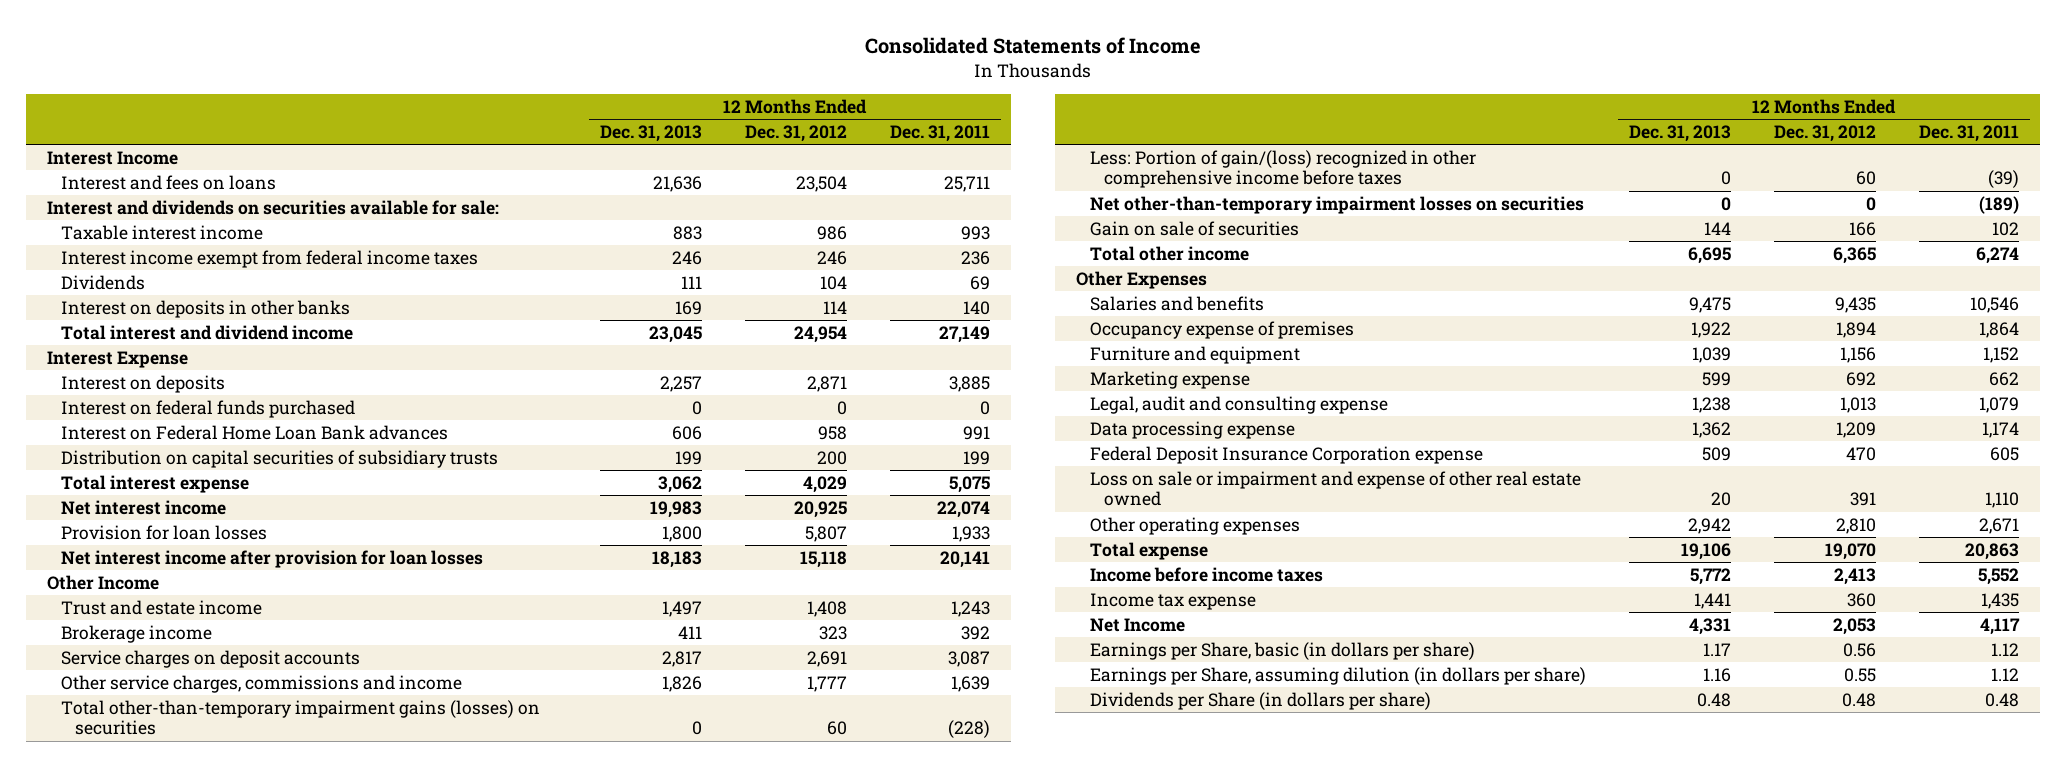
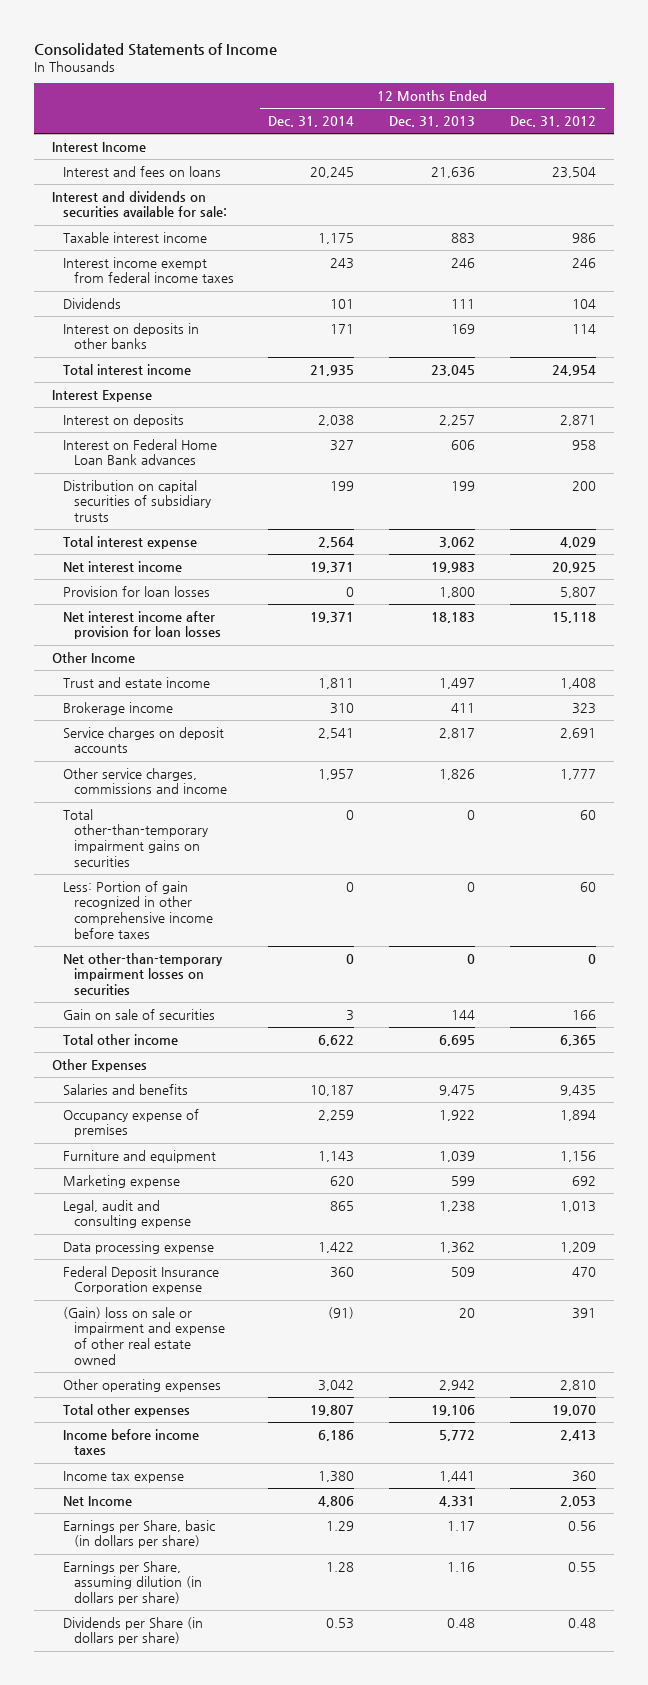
- | 12 Months Ended Dec. 31, 2013 | 12 Months Ended Dec. 31, 2012 | 12 Months Ended Dec. 31, 2011
+ | 12 Months Ended Dec. 31, 2014 | 12 Months Ended Dec. 31, 2013 | 12 Months Ended Dec. 31, 2012
- Total interest and dividend income | 23,045 | 24,954 | 27,149
+ Total interest income | 21,935 | 23,045 | 24,954
- Interest on federal funds purchased | 0 | 0 | 0
- Total other-than-temporary impairment gains (losses) on securities | 0 | 60 | (228)
- Less: Portion of gain/(loss) recognized in other comprehensive income before taxes | 0 | 60 | (39)
+ Total other-than-temporary impairment gains on securities | 0 | 0 | 60
+ Less: Portion of gain recognized in other comprehensive income before taxes | 0 | 0 | 60
- Loss on sale or impairment and expense of other real estate owned | 20 | 391 | 1,110
+ (Gain) loss on sale or impairment and expense of other real estate owned | (91) | 20 | 391
- Total expense | 19,106 | 19,070 | 20,863
+ Total other expenses | 19,807 | 19,106 | 19,070

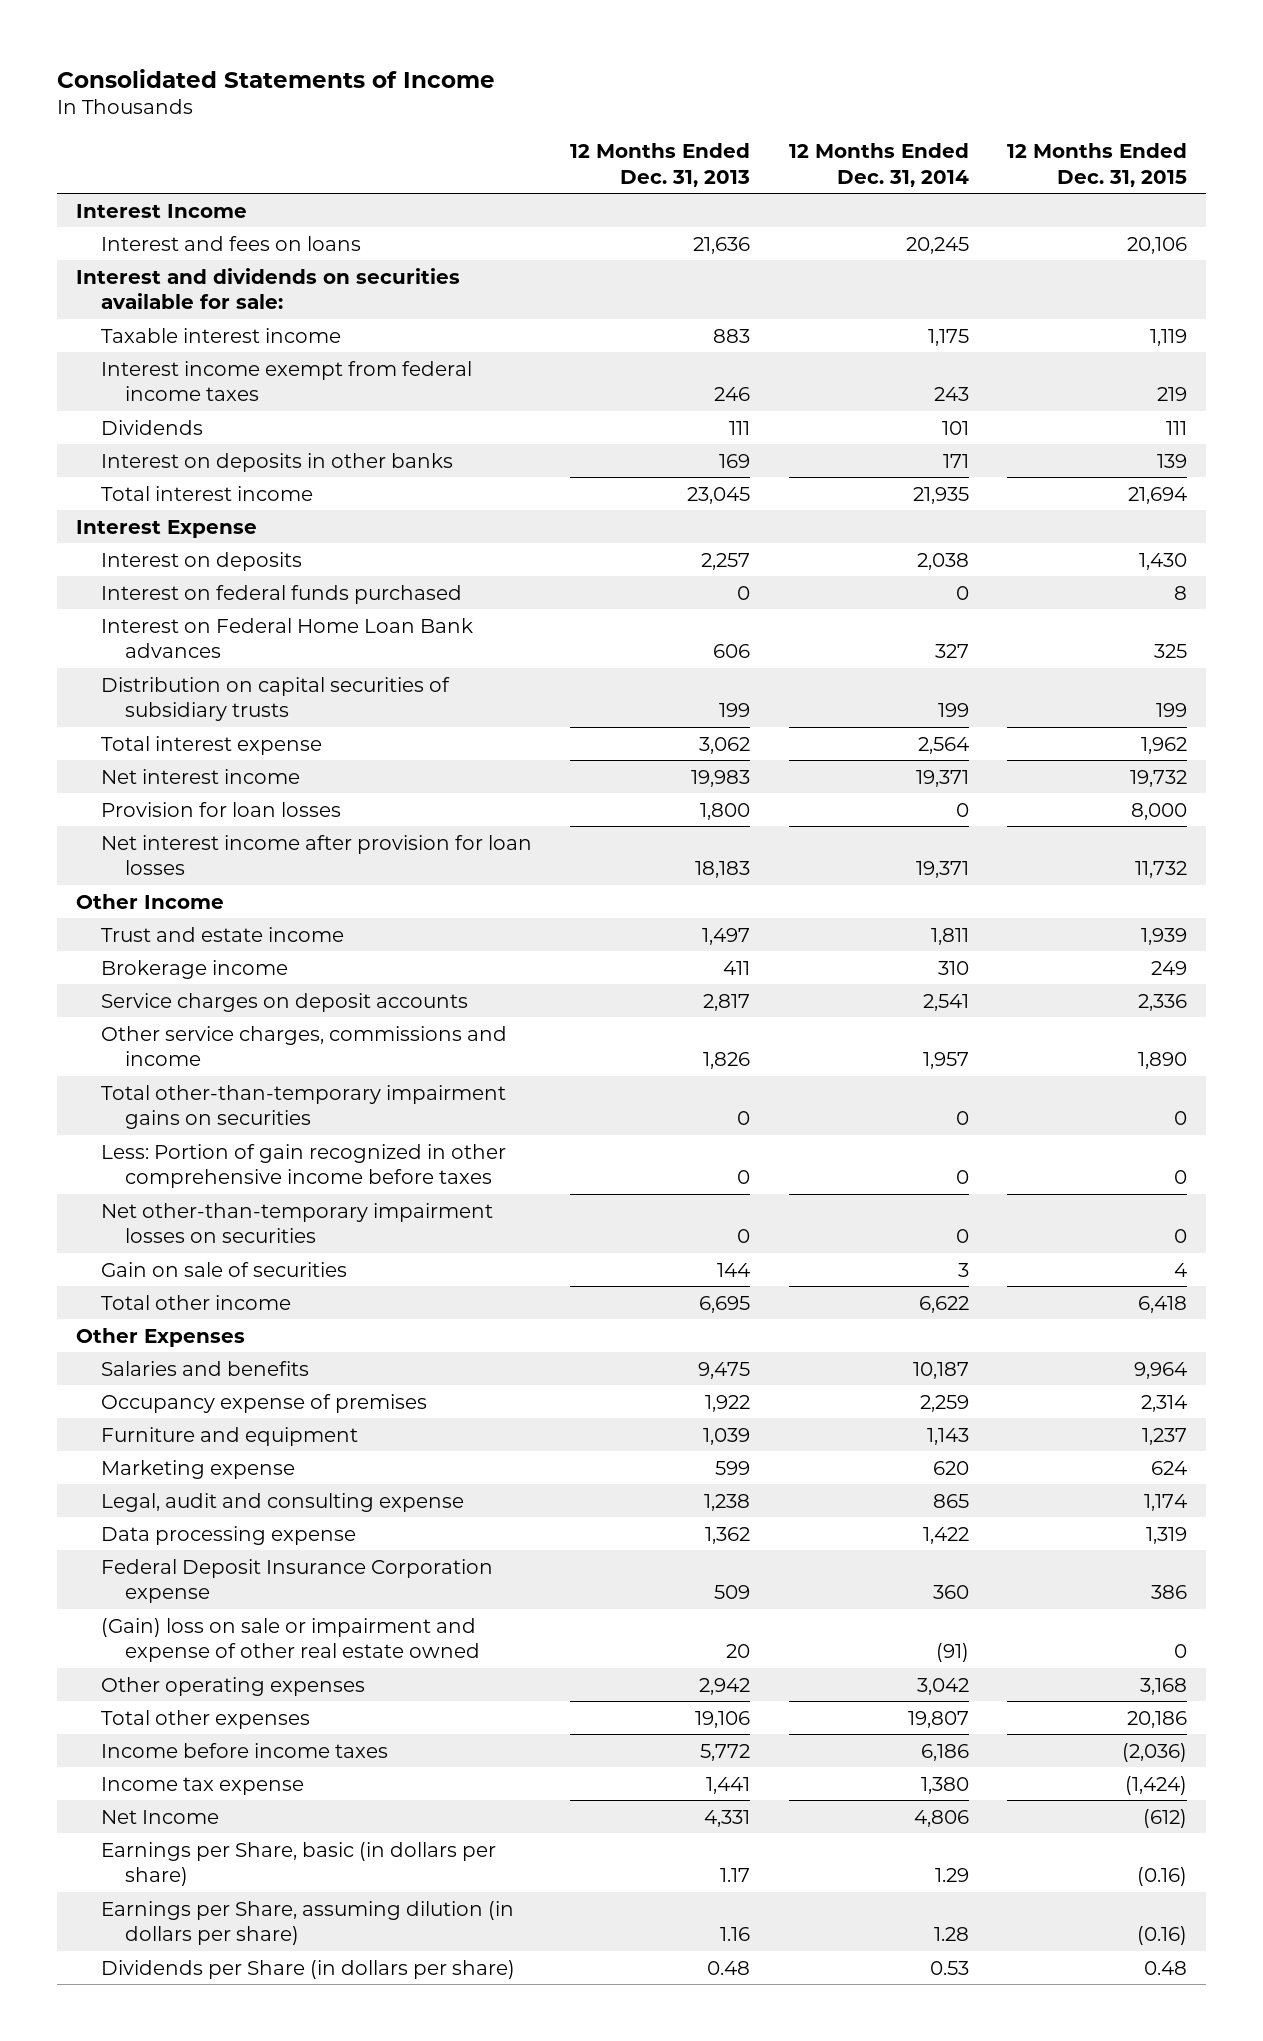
- | 12 Months Ended Dec. 31, 2014 | 12 Months Ended Dec. 31, 2013 | 12 Months Ended Dec. 31, 2012
+ | 12 Months Ended Dec. 31, 2013 | 12 Months Ended Dec. 31, 2014 | 12 Months Ended Dec. 31, 2015
+ Interest on federal funds purchased | 0 | 0 | 8

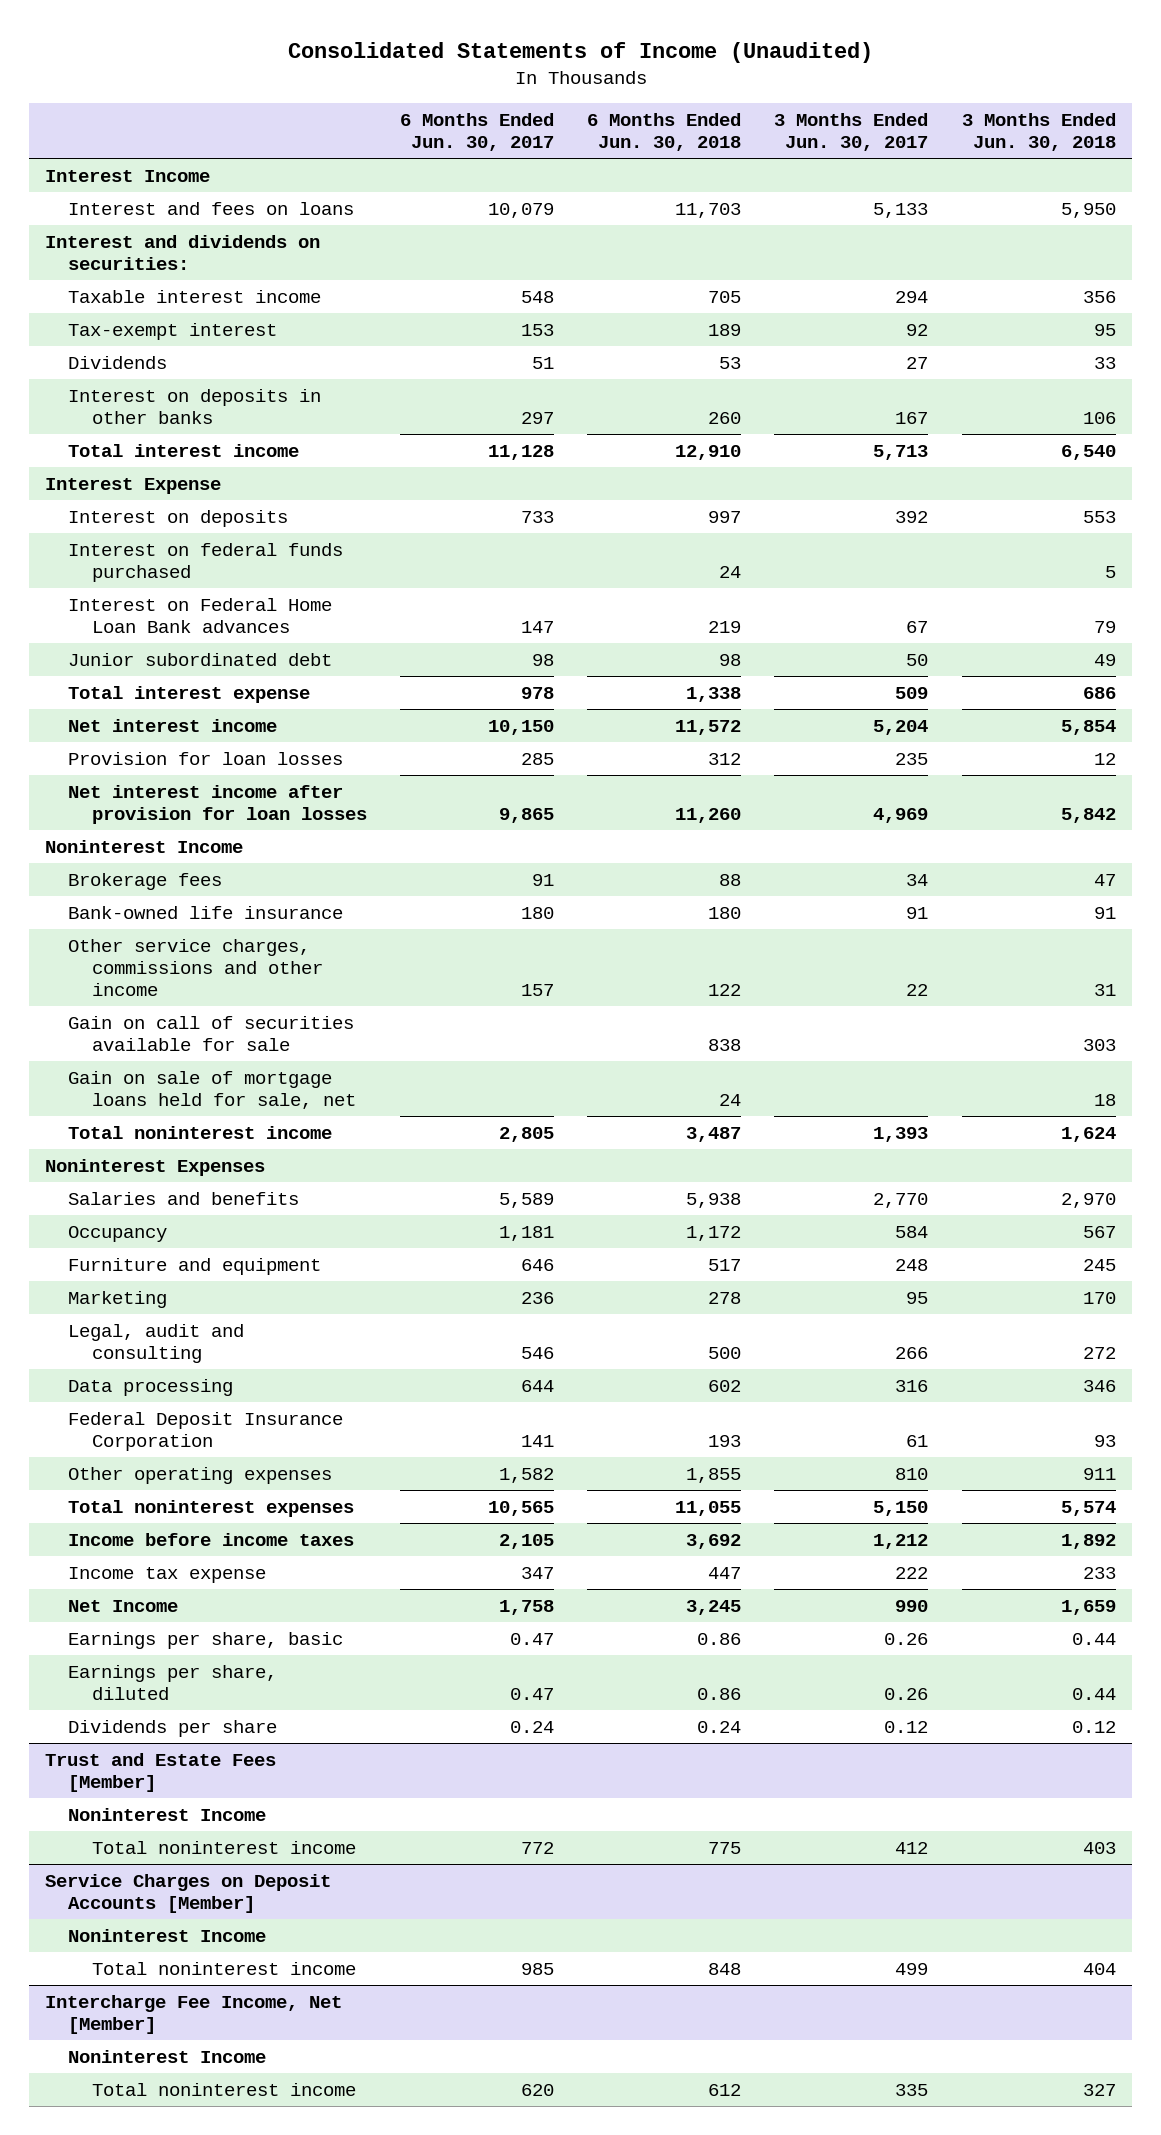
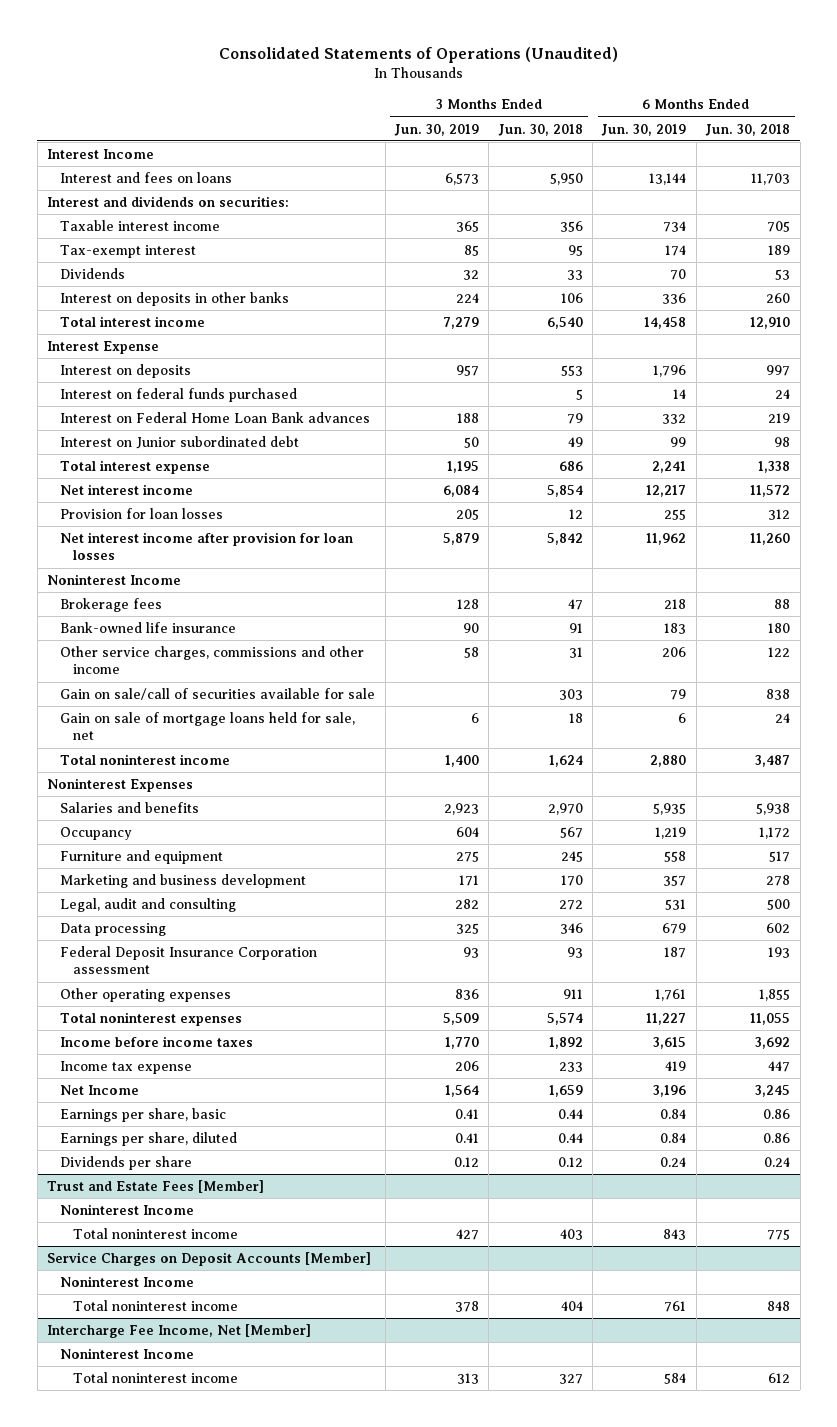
- Consolidated Statements of Income (Unaudited)
+ Consolidated Statements of Operations (Unaudited)
- | 6 Months Ended Jun. 30, 2017 | 6 Months Ended Jun. 30, 2018 | 3 Months Ended Jun. 30, 2017 | 3 Months Ended Jun. 30, 2018
+ | 3 Months Ended Jun. 30, 2019 | 3 Months Ended Jun. 30, 2018 | 6 Months Ended Jun. 30, 2019 | 6 Months Ended Jun. 30, 2018
- Junior subordinated debt | 98 | 98 | 50 | 49
+ Interest on Junior subordinated debt | 50 | 49 | 99 | 98
- Gain on call of securities available for sale | | 838 | | 303
+ Gain on sale/call of securities available for sale | | 303 | 79 | 838
- Marketing | 236 | 278 | 95 | 170
+ Marketing and business development | 171 | 170 | 357 | 278
- Federal Deposit Insurance Corporation | 141 | 193 | 61 | 93
+ Federal Deposit Insurance Corporation assessment | 93 | 93 | 187 | 193

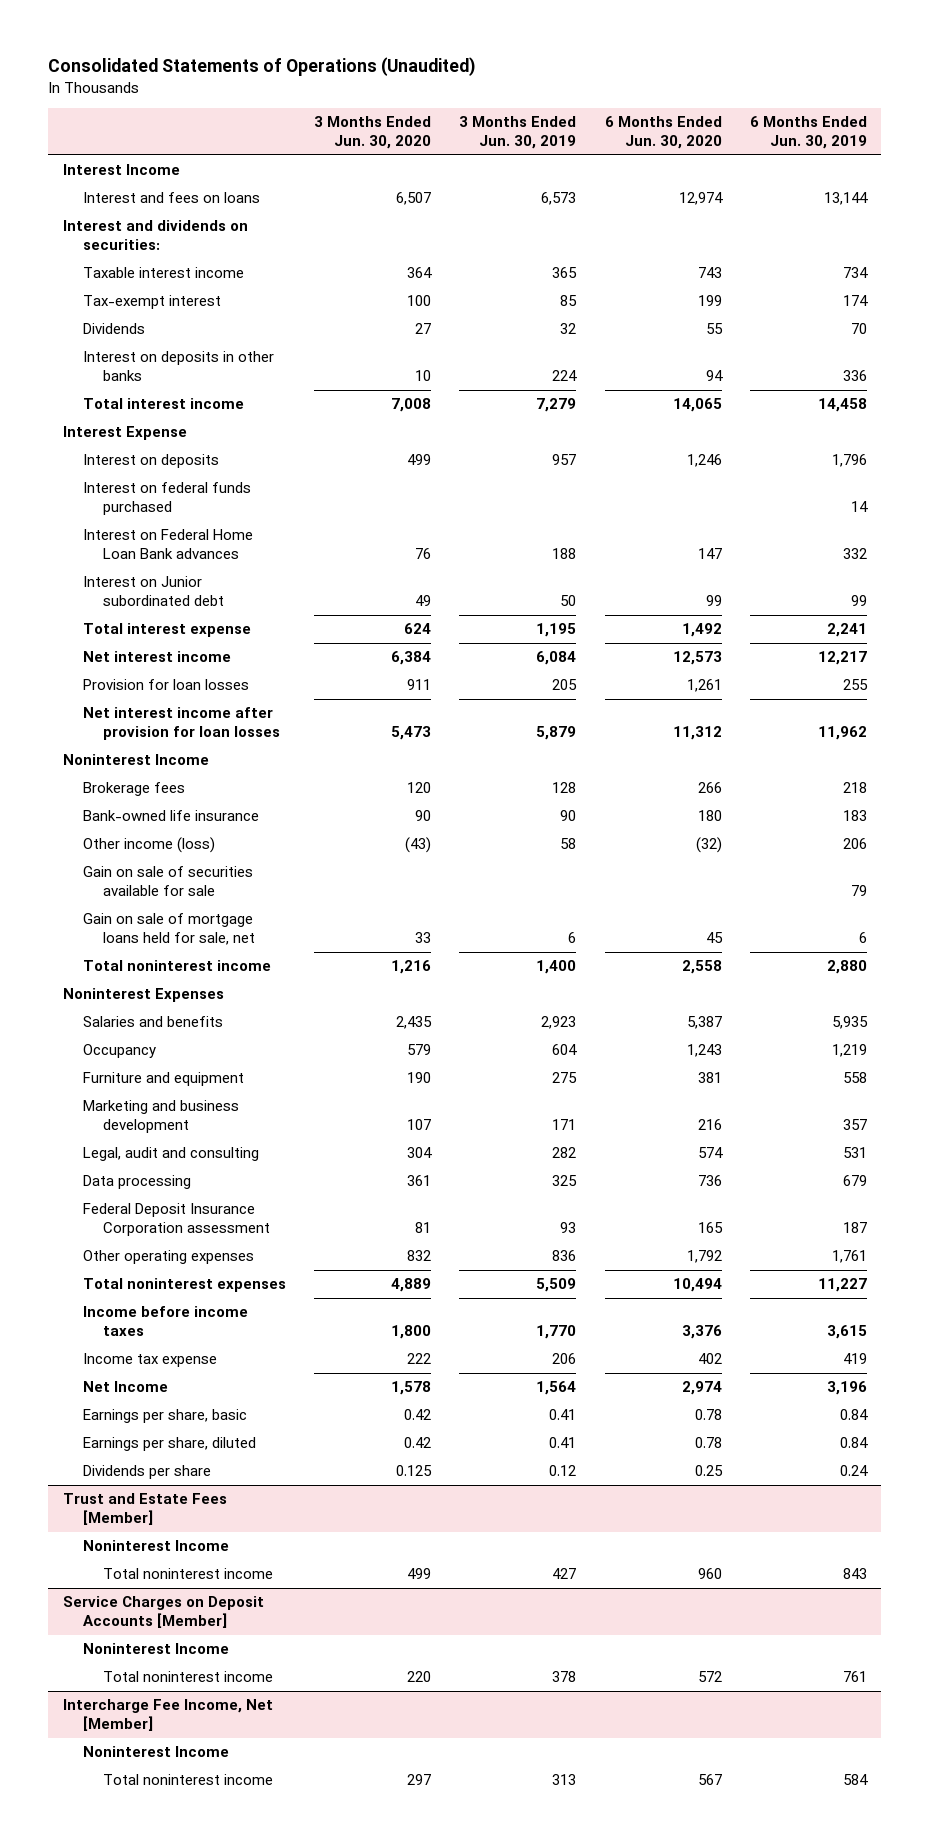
- | 3 Months Ended Jun. 30, 2019 | 3 Months Ended Jun. 30, 2018 | 6 Months Ended Jun. 30, 2019 | 6 Months Ended Jun. 30, 2018
+ | 3 Months Ended Jun. 30, 2020 | 3 Months Ended Jun. 30, 2019 | 6 Months Ended Jun. 30, 2020 | 6 Months Ended Jun. 30, 2019
- Other service charges, commissions and other income | 58 | 31 | 206 | 122
- Gain on sale/call of securities available for sale | | 303 | 79 | 838
+ Other income (loss) | (43) | 58 | (32) | 206
+ Gain on sale of securities available for sale | | | | 79

